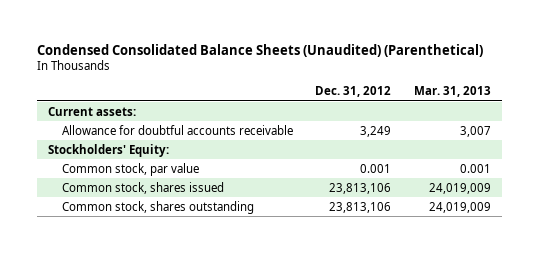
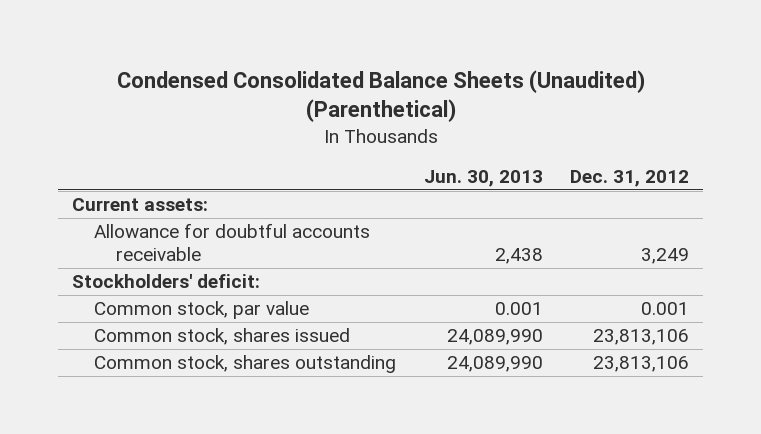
- | Dec. 31, 2012 | Mar. 31, 2013
+ | Jun. 30, 2013 | Dec. 31, 2012
- Stockholders' Equity:
+ Stockholders' deficit:

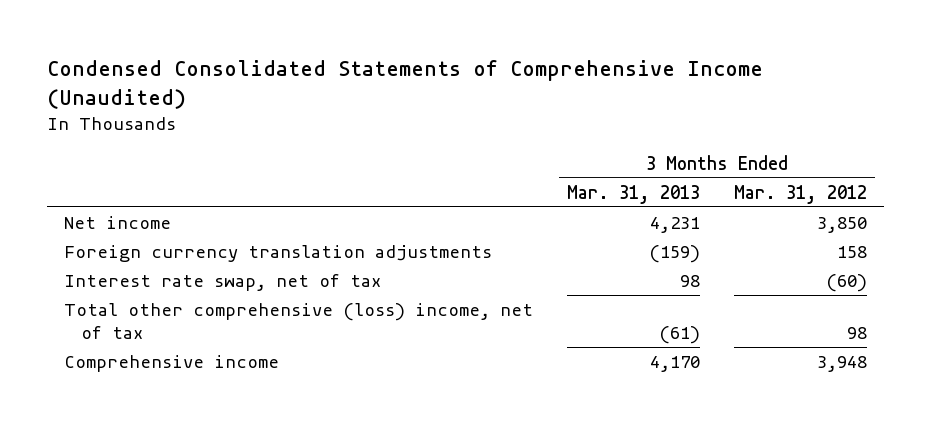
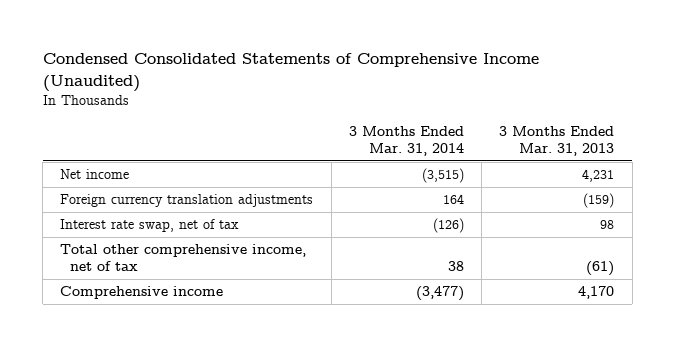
- | 3 Months Ended Mar. 31, 2013 | 3 Months Ended Mar. 31, 2012
+ | 3 Months Ended Mar. 31, 2014 | 3 Months Ended Mar. 31, 2013
- Total other comprehensive (loss) income, net of tax | (61) | 98
+ Total other comprehensive income, net of tax | 38 | (61)

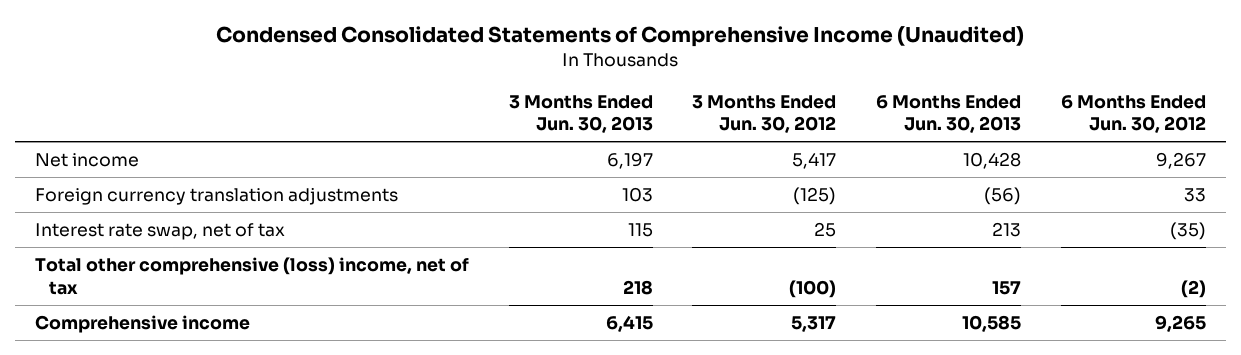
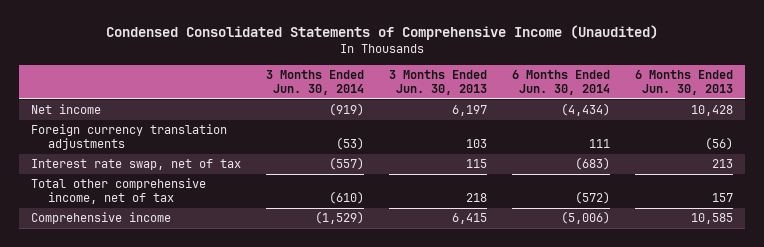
- | 3 Months Ended Jun. 30, 2013 | 3 Months Ended Jun. 30, 2012 | 6 Months Ended Jun. 30, 2013 | 6 Months Ended Jun. 30, 2012
+ | 3 Months Ended Jun. 30, 2014 | 3 Months Ended Jun. 30, 2013 | 6 Months Ended Jun. 30, 2014 | 6 Months Ended Jun. 30, 2013
- Total other comprehensive (loss) income, net of tax | 218 | (100) | 157 | (2)
+ Total other comprehensive income, net of tax | (610) | 218 | (572) | 157

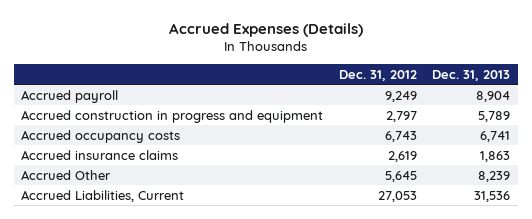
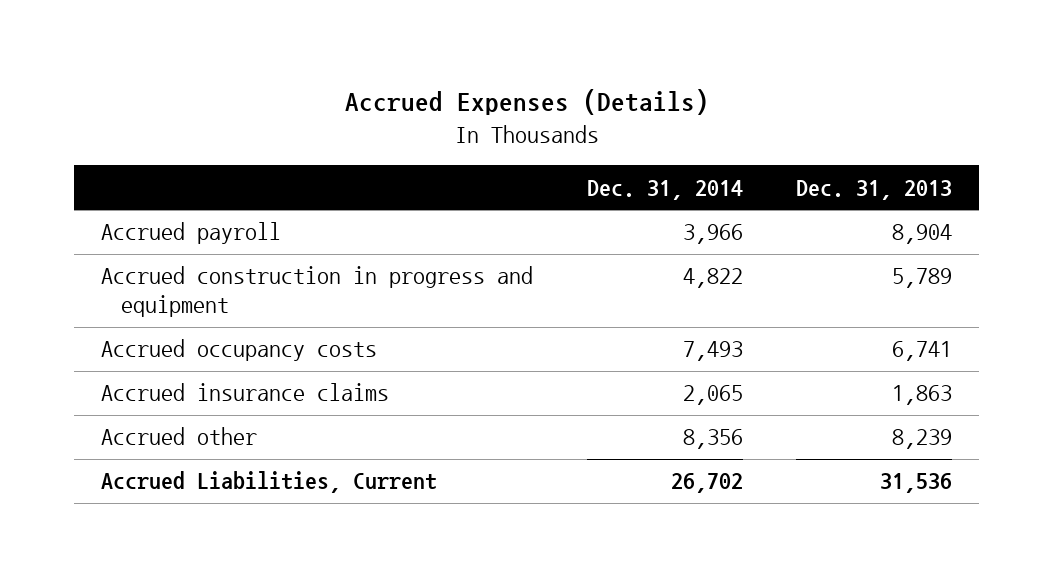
- | Dec. 31, 2012 | Dec. 31, 2013
+ | Dec. 31, 2014 | Dec. 31, 2013
- Accrued Other | 5,645 | 8,239
+ Accrued other | 8,356 | 8,239

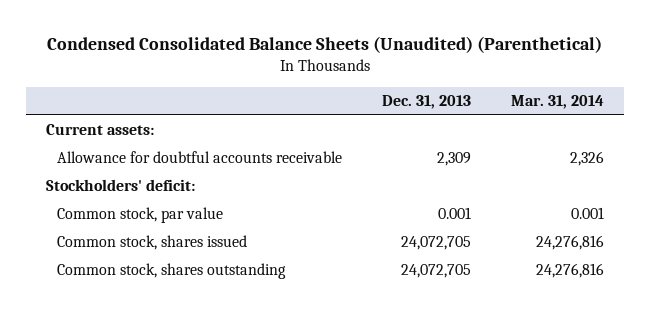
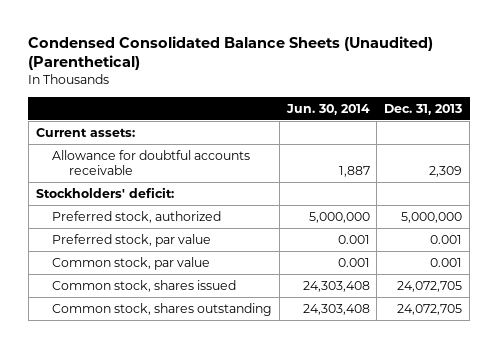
- | Dec. 31, 2013 | Mar. 31, 2014
+ | Jun. 30, 2014 | Dec. 31, 2013
+ Preferred stock, authorized | 5,000,000 | 5,000,000
+ Preferred stock, par value | 0.001 | 0.001

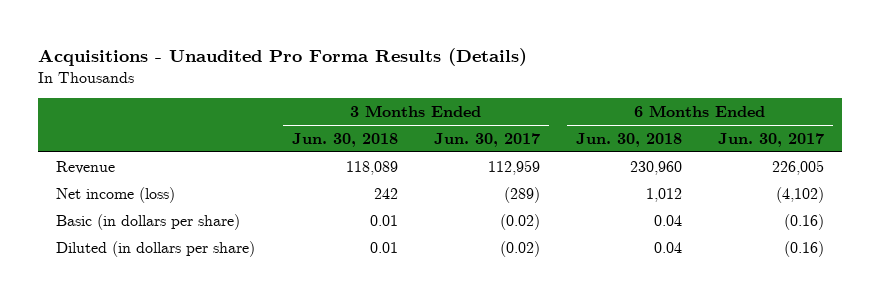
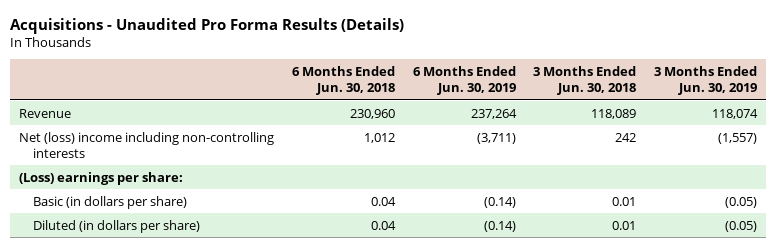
- | 3 Months Ended Jun. 30, 2018 | 3 Months Ended Jun. 30, 2017 | 6 Months Ended Jun. 30, 2018 | 6 Months Ended Jun. 30, 2017
+ | 6 Months Ended Jun. 30, 2018 | 6 Months Ended Jun. 30, 2019 | 3 Months Ended Jun. 30, 2018 | 3 Months Ended Jun. 30, 2019
- Net income (loss) | 242 | (289) | 1,012 | (4,102)
+ Net (loss) income including non-controlling interests | 1,012 | (3,711) | 242 | (1,557)
+ (Loss) earnings per share:

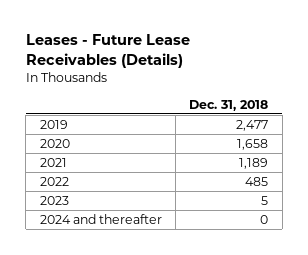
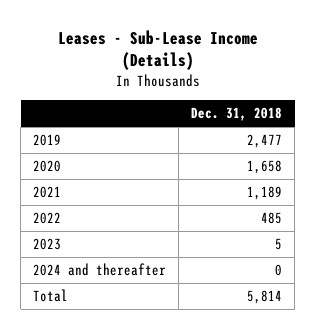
- Leases - Future Lease Receivables (Details)
+ Leases - Sub-Lease Income (Details)
+ Total | 5,814

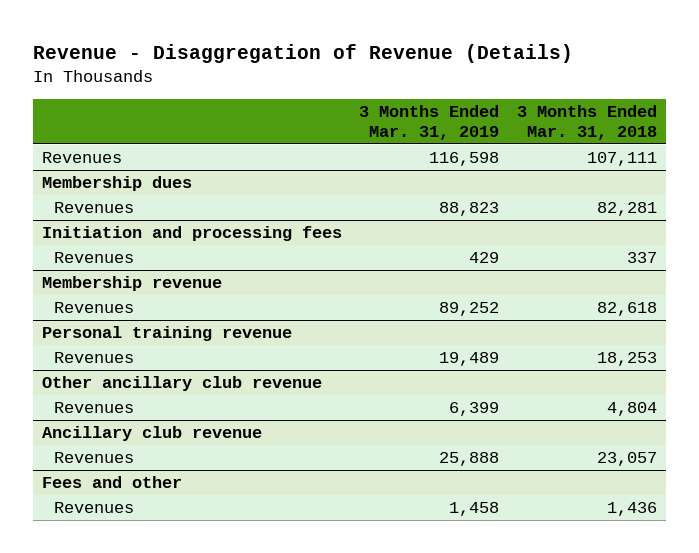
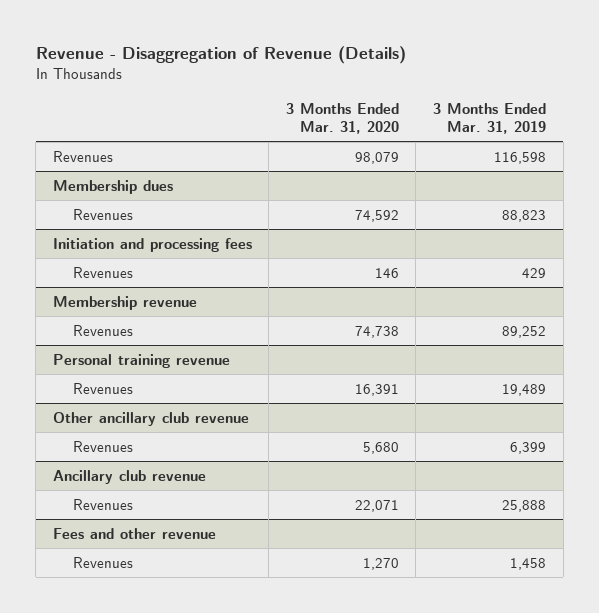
- | 3 Months Ended Mar. 31, 2019 | 3 Months Ended Mar. 31, 2018
+ | 3 Months Ended Mar. 31, 2020 | 3 Months Ended Mar. 31, 2019
- Fees and other
+ Fees and other revenue

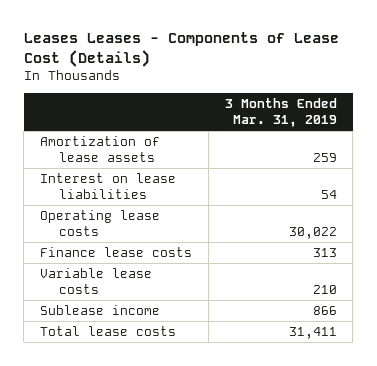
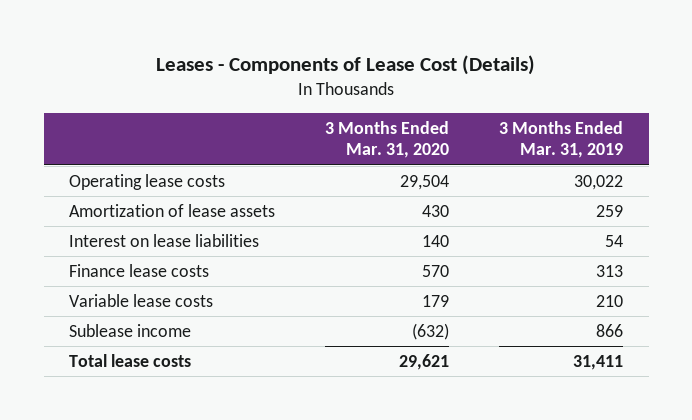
- Leases Leases - Components of Lease Cost (Details)
+ Leases - Components of Lease Cost (Details)
- | 3 Months Ended Mar. 31, 2019
+ | 3 Months Ended Mar. 31, 2020 | 3 Months Ended Mar. 31, 2019
moved up: Operating lease costs | 29,504 | 30,022

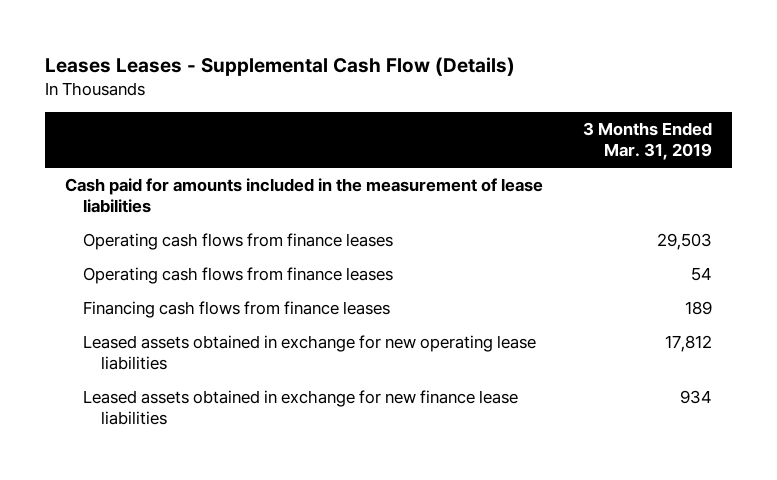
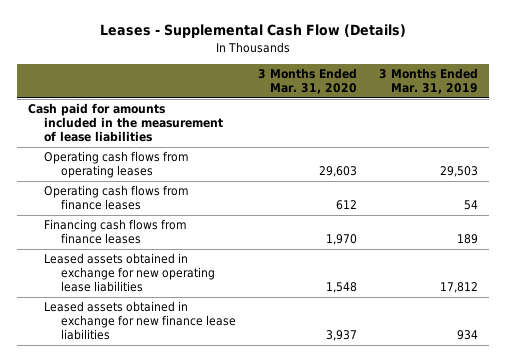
- Leases Leases - Supplemental Cash Flow (Details)
+ Leases - Supplemental Cash Flow (Details)
- | 3 Months Ended Mar. 31, 2019
+ | 3 Months Ended Mar. 31, 2020 | 3 Months Ended Mar. 31, 2019
- Operating cash flows from finance leases | 29,503
+ Operating cash flows from operating leases | 29,603 | 29,503

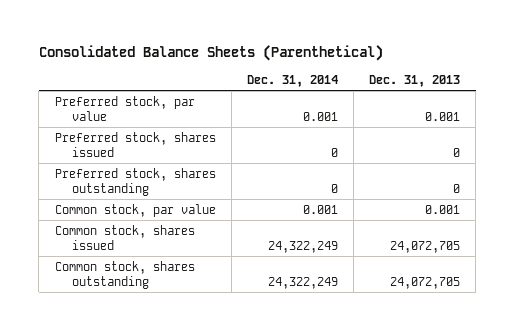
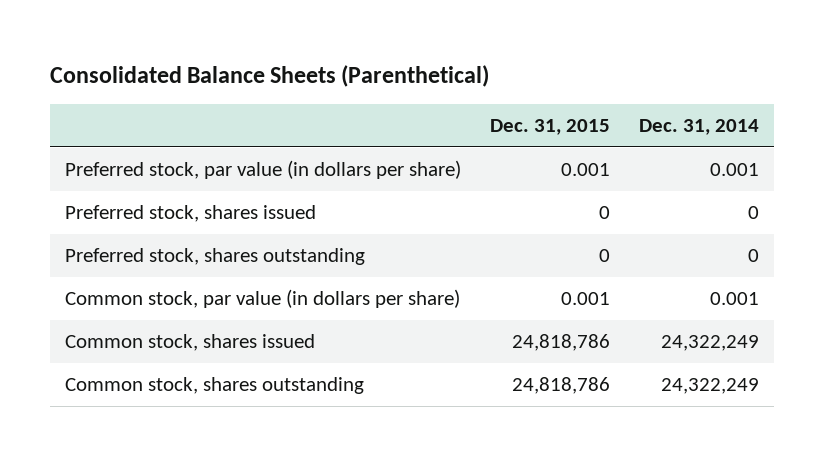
- | Dec. 31, 2014 | Dec. 31, 2013
+ | Dec. 31, 2015 | Dec. 31, 2014
- Preferred stock, par value | 0.001 | 0.001
+ Preferred stock, par value (in dollars per share) | 0.001 | 0.001
- Common stock, par value | 0.001 | 0.001
+ Common stock, par value (in dollars per share) | 0.001 | 0.001

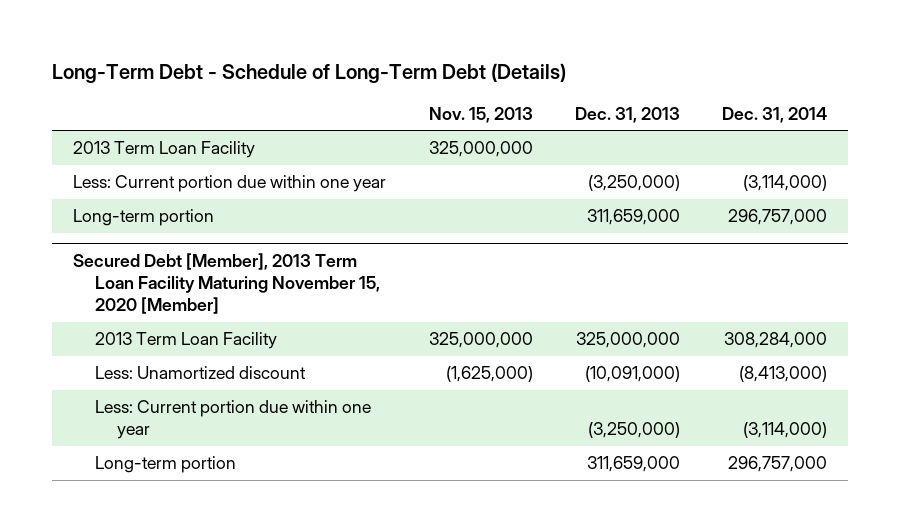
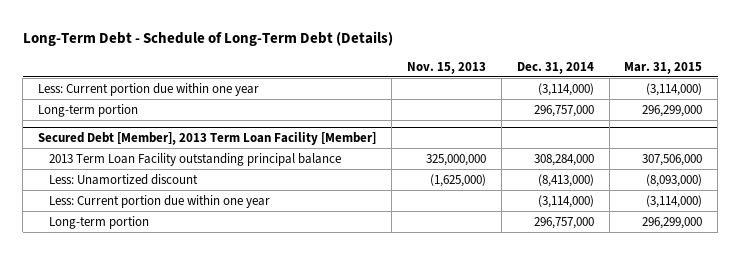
- | Nov. 15, 2013 | Dec. 31, 2013 | Dec. 31, 2014
+ | Nov. 15, 2013 | Dec. 31, 2014 | Mar. 31, 2015
- 2013 Term Loan Facility | 325,000,000 | |
- Secured Debt [Member], 2013 Term Loan Facility Maturing November 15, 2020 [Member]
- 2013 Term Loan Facility | 325,000,000 | 325,000,000 | 308,284,000
+ Secured Debt [Member], 2013 Term Loan Facility [Member]
+ 2013 Term Loan Facility outstanding principal balance | 325,000,000 | 308,284,000 | 307,506,000

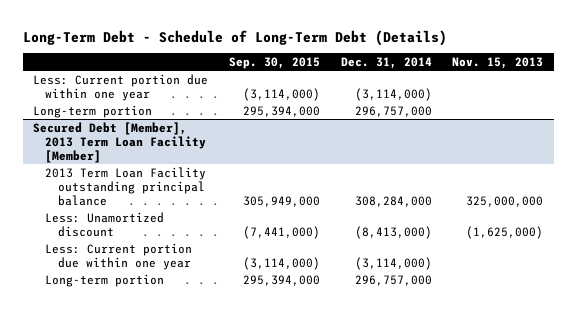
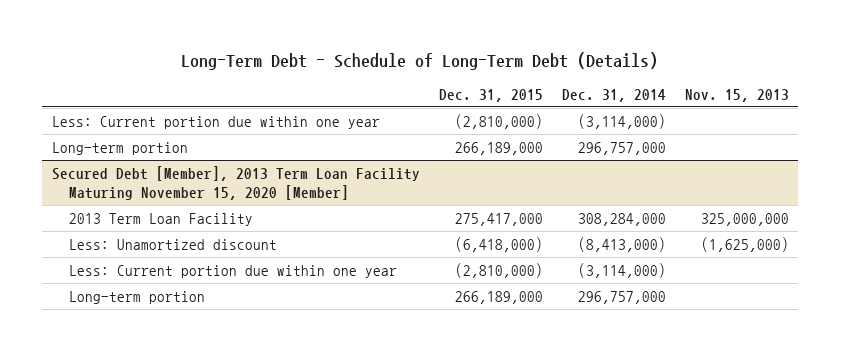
- | Sep. 30, 2015 | Dec. 31, 2014 | Nov. 15, 2013
+ | Dec. 31, 2015 | Dec. 31, 2014 | Nov. 15, 2013
- Secured Debt [Member], 2013 Term Loan Facility [Member]
- 2013 Term Loan Facility outstanding principal balance | 305,949,000 | 308,284,000 | 325,000,000
+ Secured Debt [Member], 2013 Term Loan Facility Maturing November 15, 2020 [Member]
+ 2013 Term Loan Facility | 275,417,000 | 308,284,000 | 325,000,000

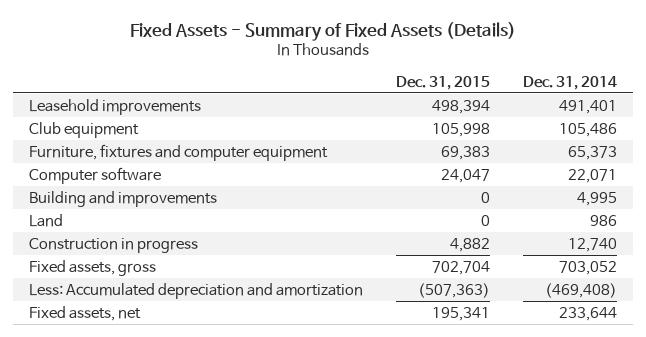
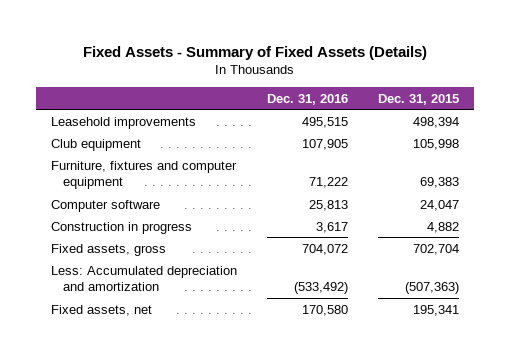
- | Dec. 31, 2015 | Dec. 31, 2014
+ | Dec. 31, 2016 | Dec. 31, 2015
- Building and improvements | 0 | 4,995
- Land | 0 | 986

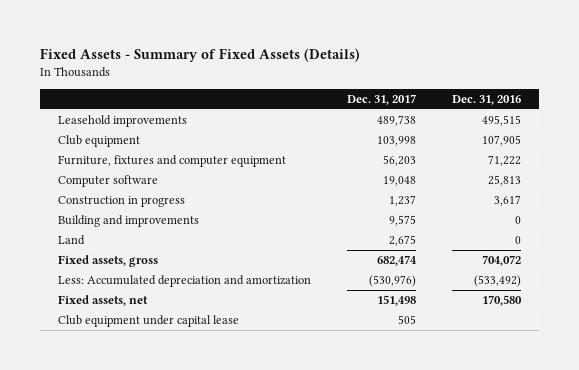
- | Dec. 31, 2016 | Dec. 31, 2015
+ | Dec. 31, 2017 | Dec. 31, 2016
+ Building and improvements | 9,575 | 0
+ Land | 2,675 | 0
+ Club equipment under capital lease | 505 |

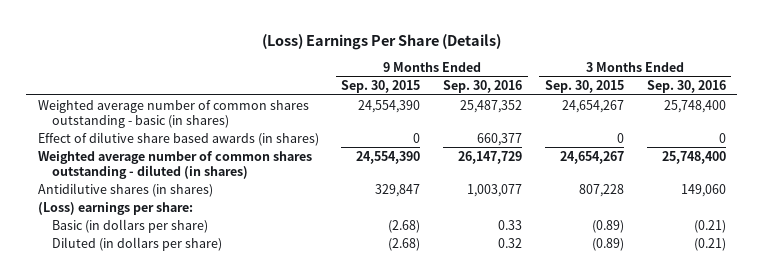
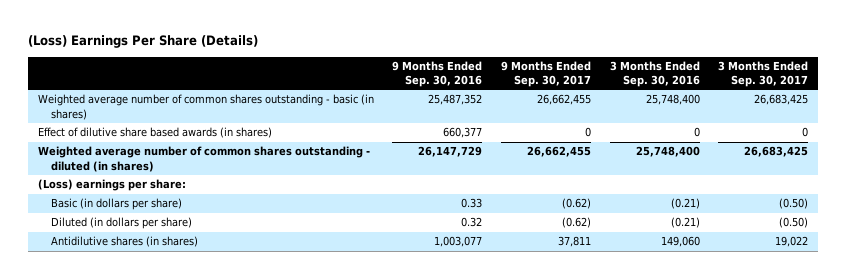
- | 9 Months Ended Sep. 30, 2015 | 9 Months Ended Sep. 30, 2016 | 3 Months Ended Sep. 30, 2015 | 3 Months Ended Sep. 30, 2016
+ | 9 Months Ended Sep. 30, 2016 | 9 Months Ended Sep. 30, 2017 | 3 Months Ended Sep. 30, 2016 | 3 Months Ended Sep. 30, 2017
moved down: Antidilutive shares (in shares) | 1,003,077 | 37,811 | 149,060 | 19,022

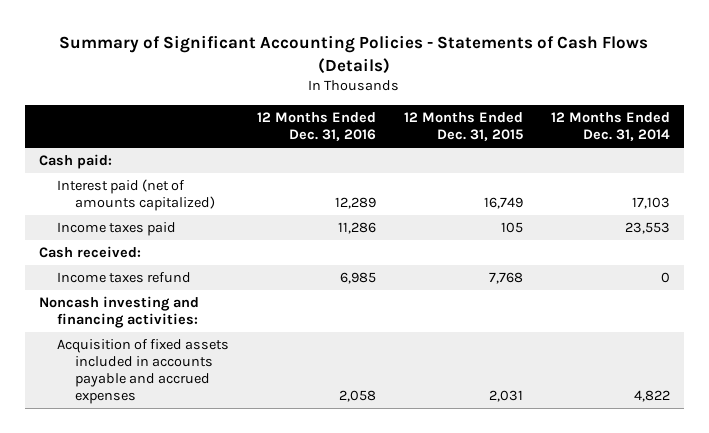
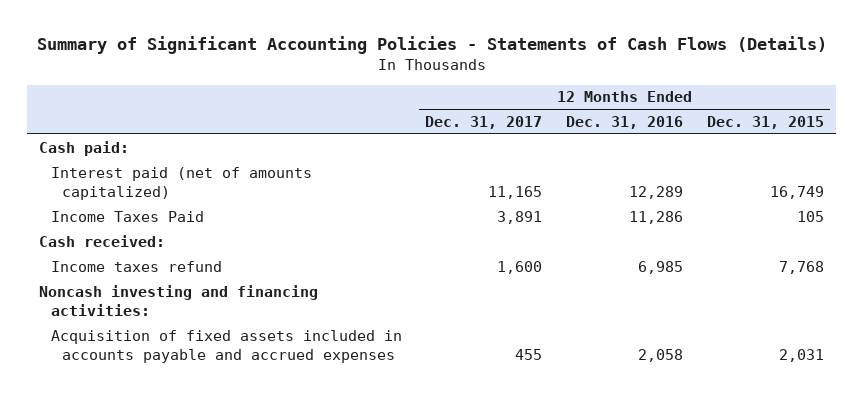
- | 12 Months Ended Dec. 31, 2016 | 12 Months Ended Dec. 31, 2015 | 12 Months Ended Dec. 31, 2014
+ | 12 Months Ended Dec. 31, 2017 | 12 Months Ended Dec. 31, 2016 | 12 Months Ended Dec. 31, 2015
- Income taxes paid | 11,286 | 105 | 23,553
+ Income Taxes Paid | 3,891 | 11,286 | 105

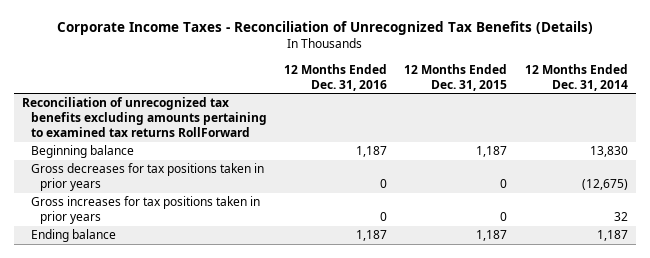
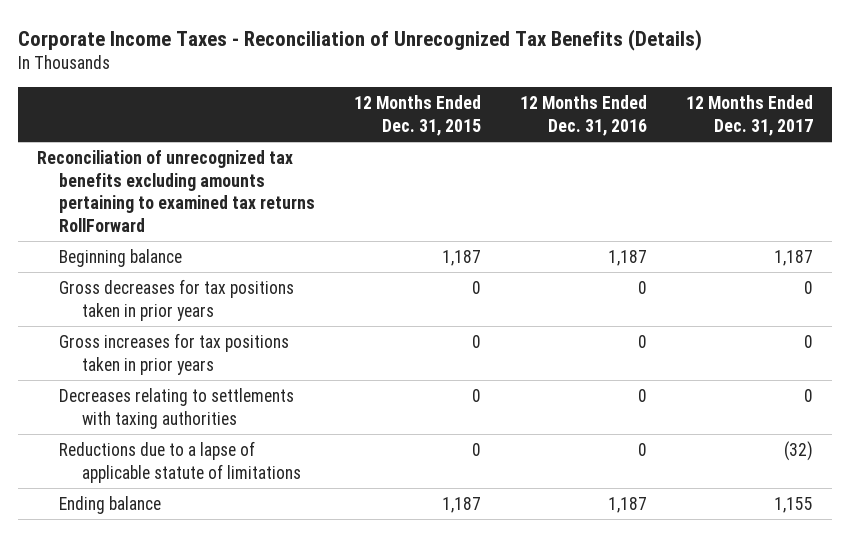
- | 12 Months Ended Dec. 31, 2016 | 12 Months Ended Dec. 31, 2015 | 12 Months Ended Dec. 31, 2014
+ | 12 Months Ended Dec. 31, 2015 | 12 Months Ended Dec. 31, 2016 | 12 Months Ended Dec. 31, 2017
+ Decreases relating to settlements with taxing authorities | 0 | 0 | 0
+ Reductions due to a lapse of applicable statute of limitations | 0 | 0 | (32)

